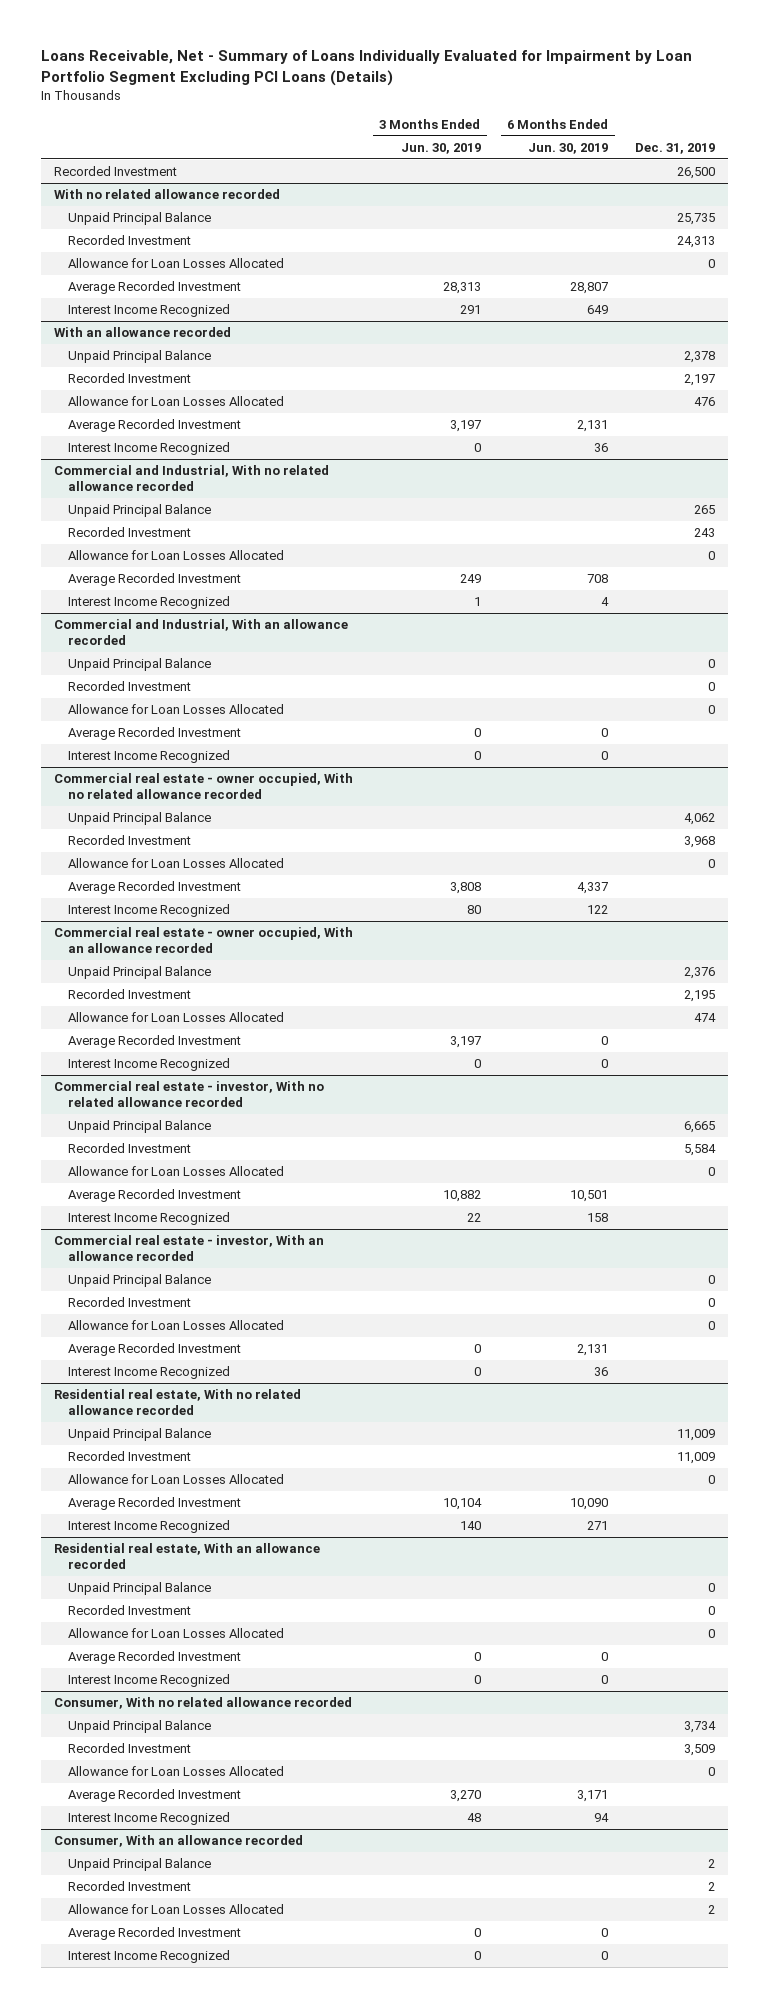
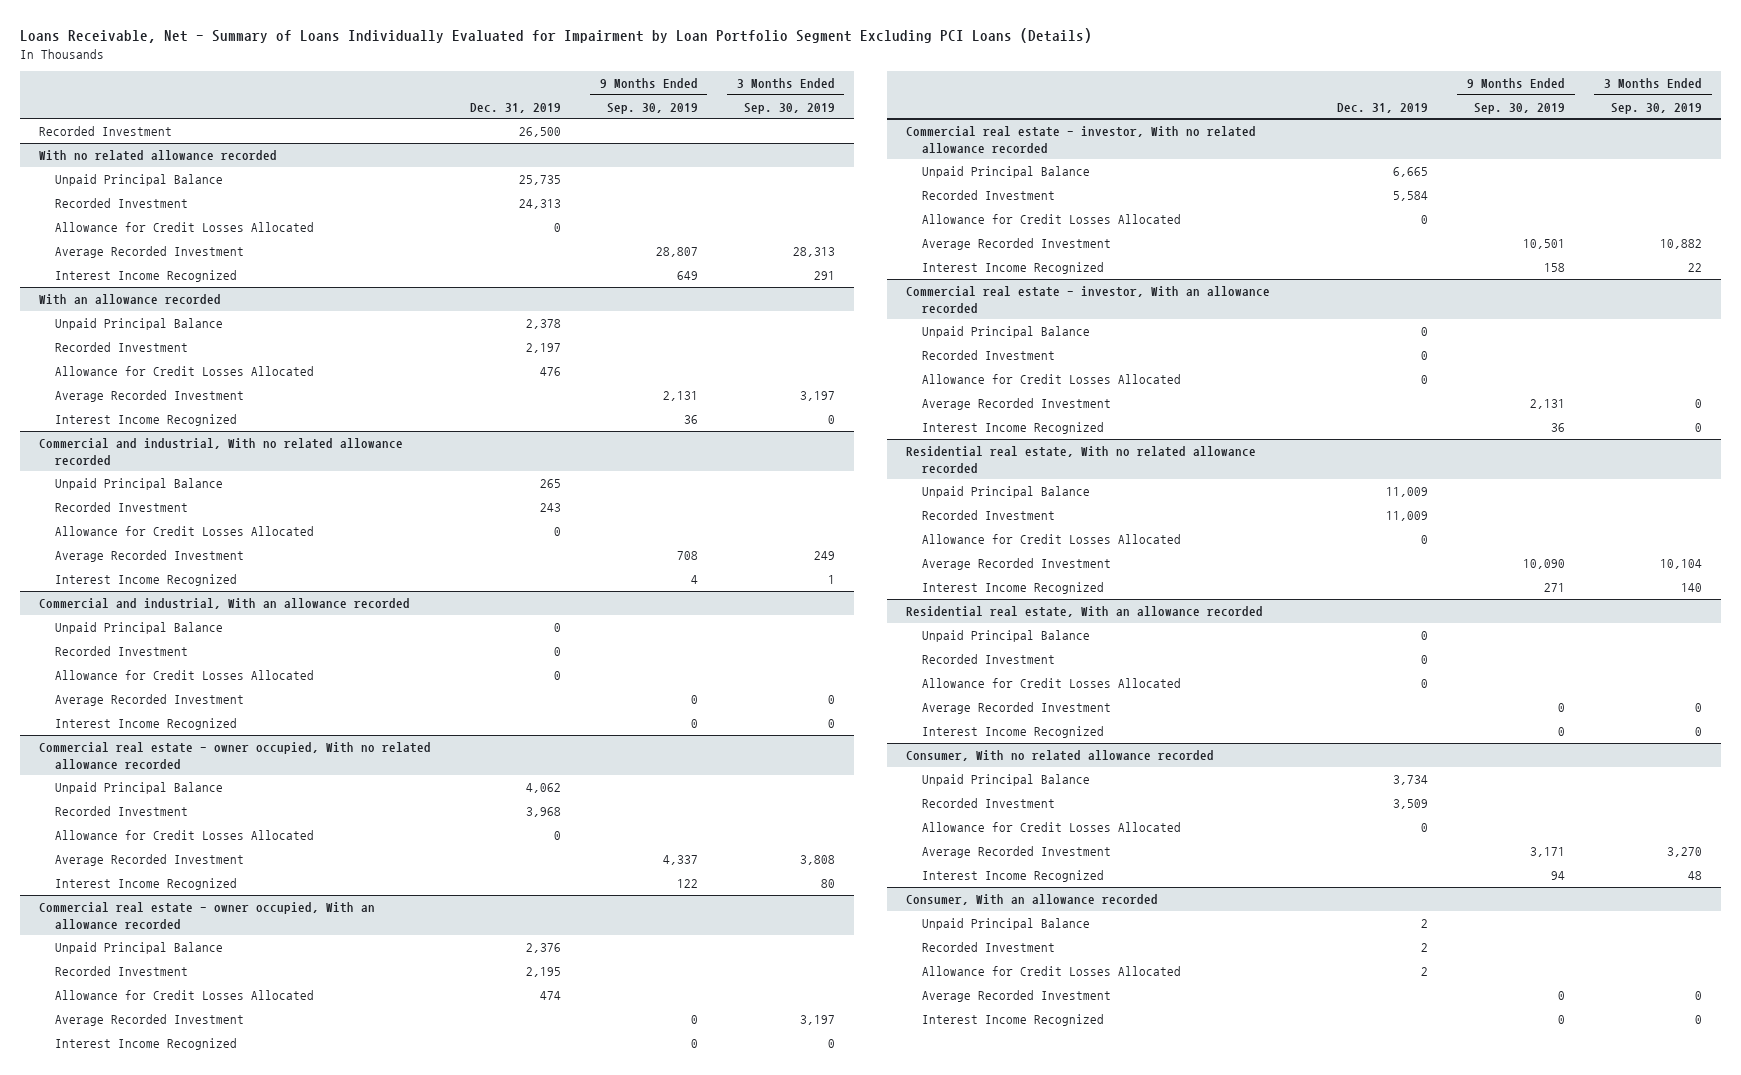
- | 3 Months Ended Jun. 30, 2019 | 6 Months Ended Jun. 30, 2019 | Dec. 31, 2019
+ | Dec. 31, 2019 | 9 Months Ended Sep. 30, 2019 | 3 Months Ended Sep. 30, 2019
@ With no related allowance recorded
- Allowance for Loan Losses Allocated | | | 0
+ Allowance for Credit Losses Allocated | 0 | |
@ With an allowance recorded
- Allowance for Loan Losses Allocated | | | 476
+ Allowance for Credit Losses Allocated | 476 | |
- Commercial and Industrial, With no related allowance recorded
+ Commercial and industrial, With no related allowance recorded
- Allowance for Loan Losses Allocated | | | 0
+ Allowance for Credit Losses Allocated | 0 | |
- Commercial and Industrial, With an allowance recorded
+ Commercial and industrial, With an allowance recorded
- Allowance for Loan Losses Allocated | | | 0
+ Allowance for Credit Losses Allocated | 0 | |
@ Commercial real estate - owner occupied, With no related allowance recorded
- Allowance for Loan Losses Allocated | | | 0
+ Allowance for Credit Losses Allocated | 0 | |
@ Commercial real estate - owner occupied, With an allowance recorded
- Allowance for Loan Losses Allocated | | | 474
+ Allowance for Credit Losses Allocated | 474 | |
@ Commercial real estate - investor, With no related allowance recorded
- Allowance for Loan Losses Allocated | | | 0
+ Allowance for Credit Losses Allocated | 0 | |
@ Commercial real estate - investor, With an allowance recorded
- Allowance for Loan Losses Allocated | | | 0
+ Allowance for Credit Losses Allocated | 0 | |
@ Residential real estate, With no related allowance recorded
- Allowance for Loan Losses Allocated | | | 0
+ Allowance for Credit Losses Allocated | 0 | |
@ Residential real estate, With an allowance recorded
- Allowance for Loan Losses Allocated | | | 0
+ Allowance for Credit Losses Allocated | 0 | |
@ Consumer, With no related allowance recorded
- Allowance for Loan Losses Allocated | | | 0
+ Allowance for Credit Losses Allocated | 0 | |
@ Consumer, With an allowance recorded
- Allowance for Loan Losses Allocated | | | 2
+ Allowance for Credit Losses Allocated | 2 | |

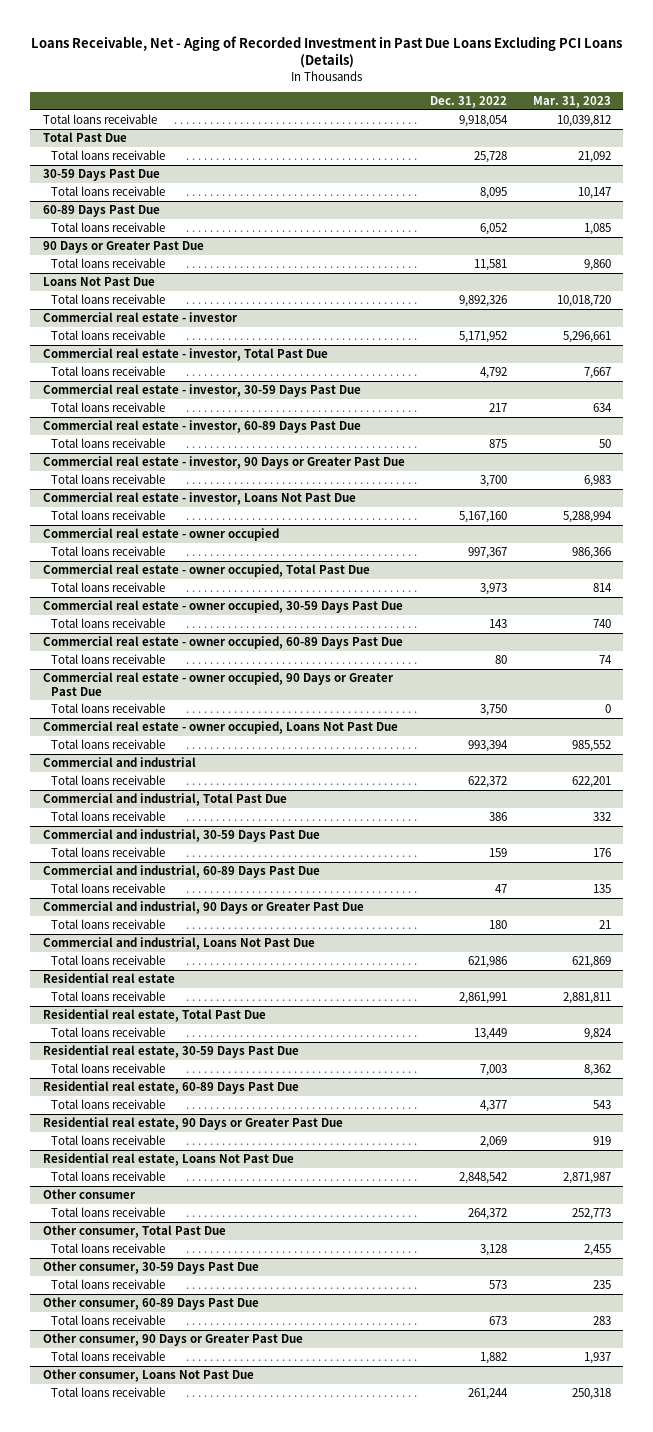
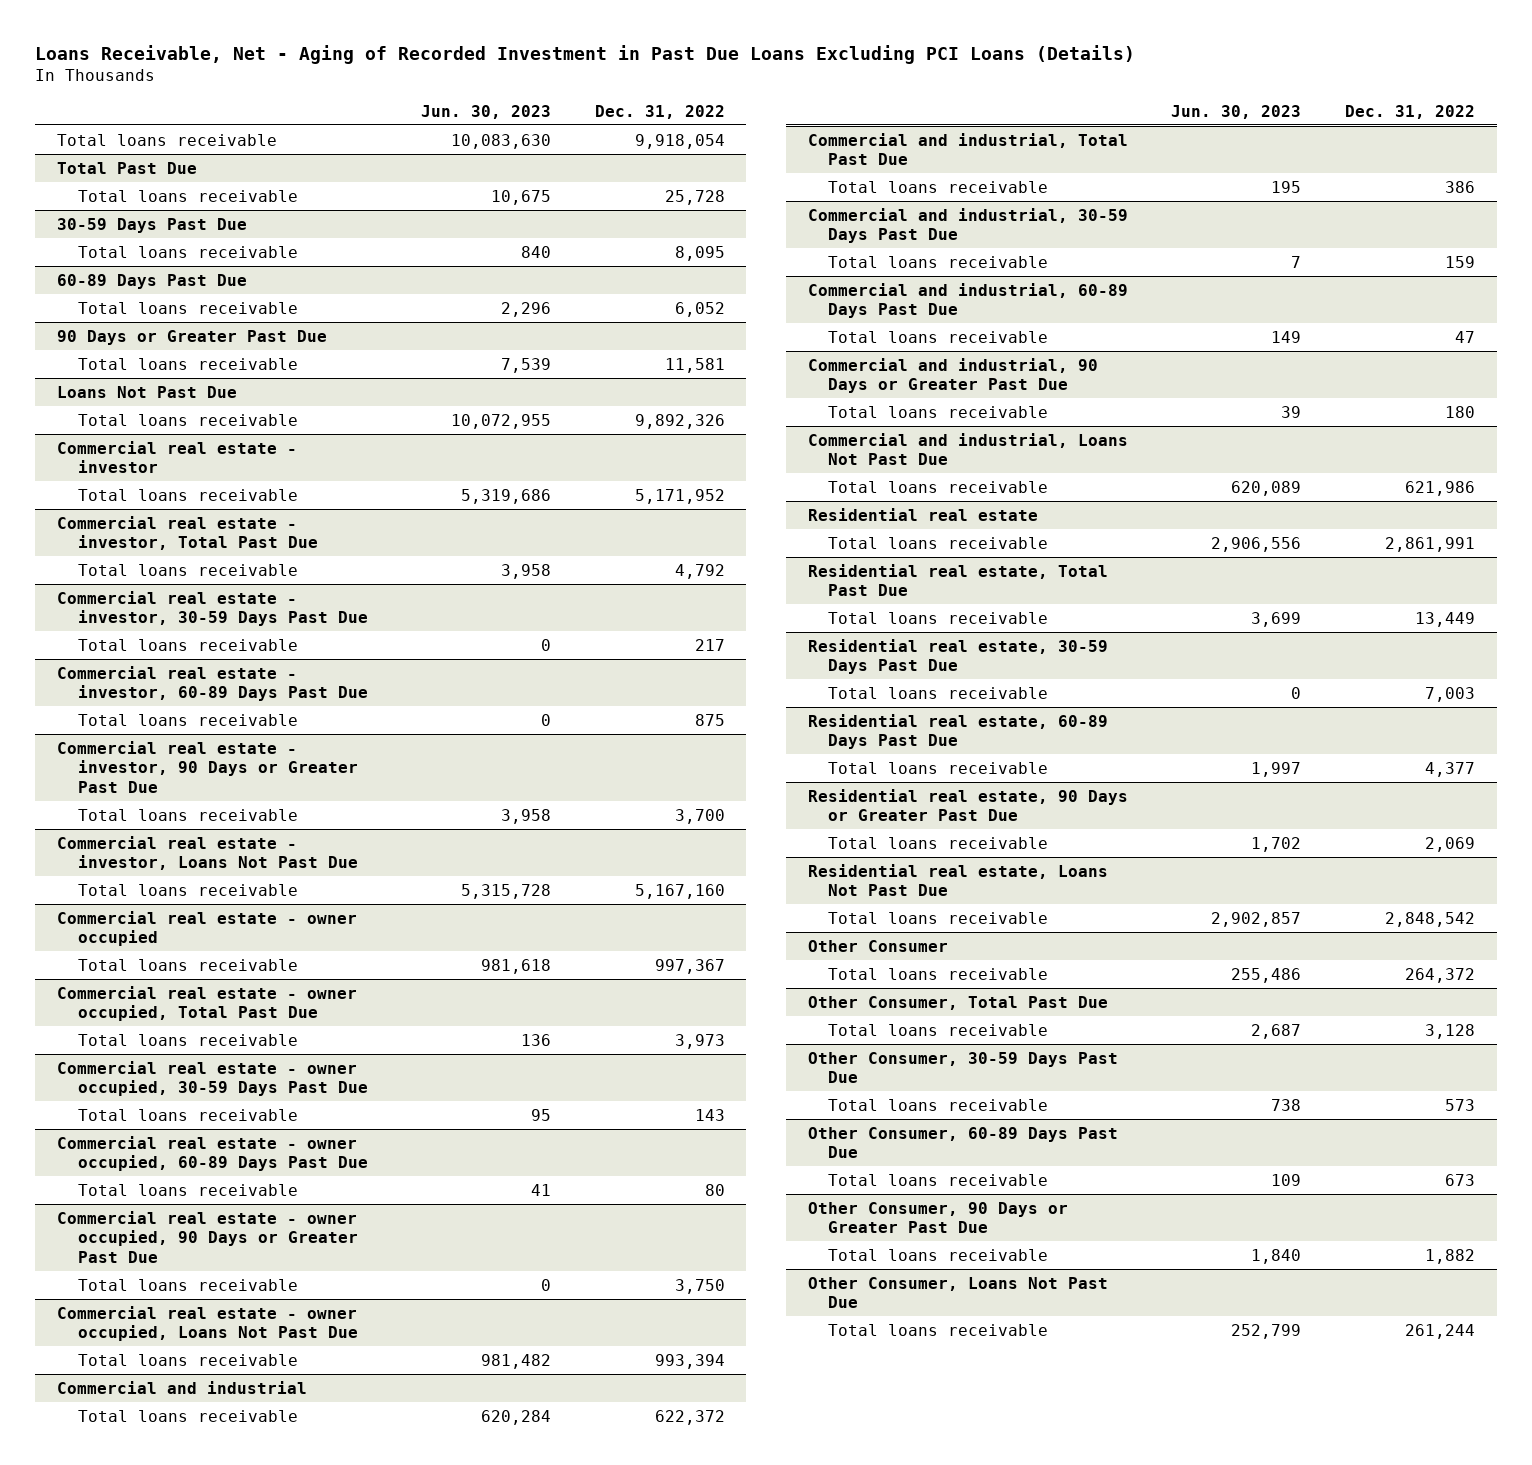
- | Dec. 31, 2022 | Mar. 31, 2023
+ | Jun. 30, 2023 | Dec. 31, 2022
- Other consumer
+ Other Consumer
- Other consumer, Total Past Due
+ Other Consumer, Total Past Due
- Other consumer, 30-59 Days Past Due
+ Other Consumer, 30-59 Days Past Due
- Other consumer, 60-89 Days Past Due
+ Other Consumer, 60-89 Days Past Due
- Other consumer, 90 Days or Greater Past Due
+ Other Consumer, 90 Days or Greater Past Due
- Other consumer, Loans Not Past Due
+ Other Consumer, Loans Not Past Due

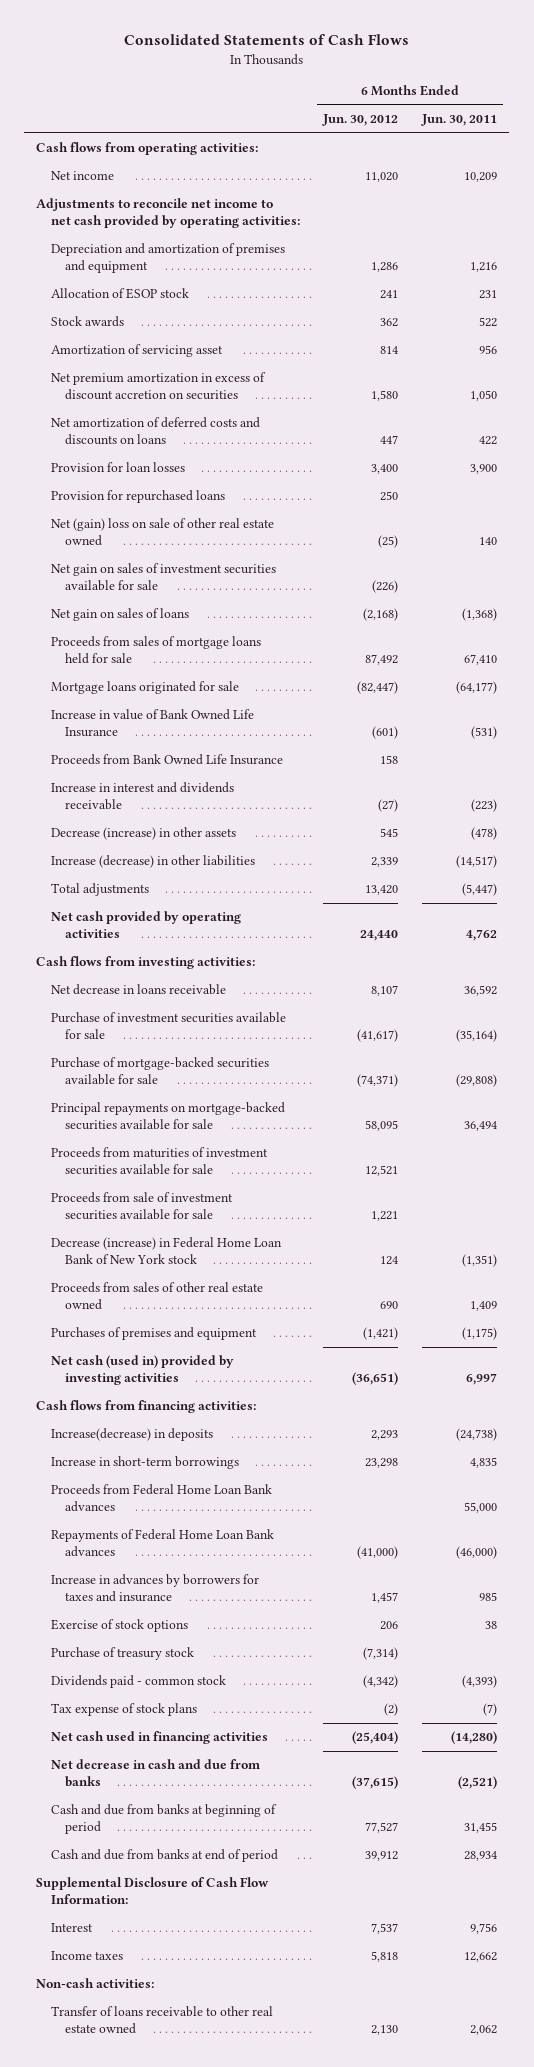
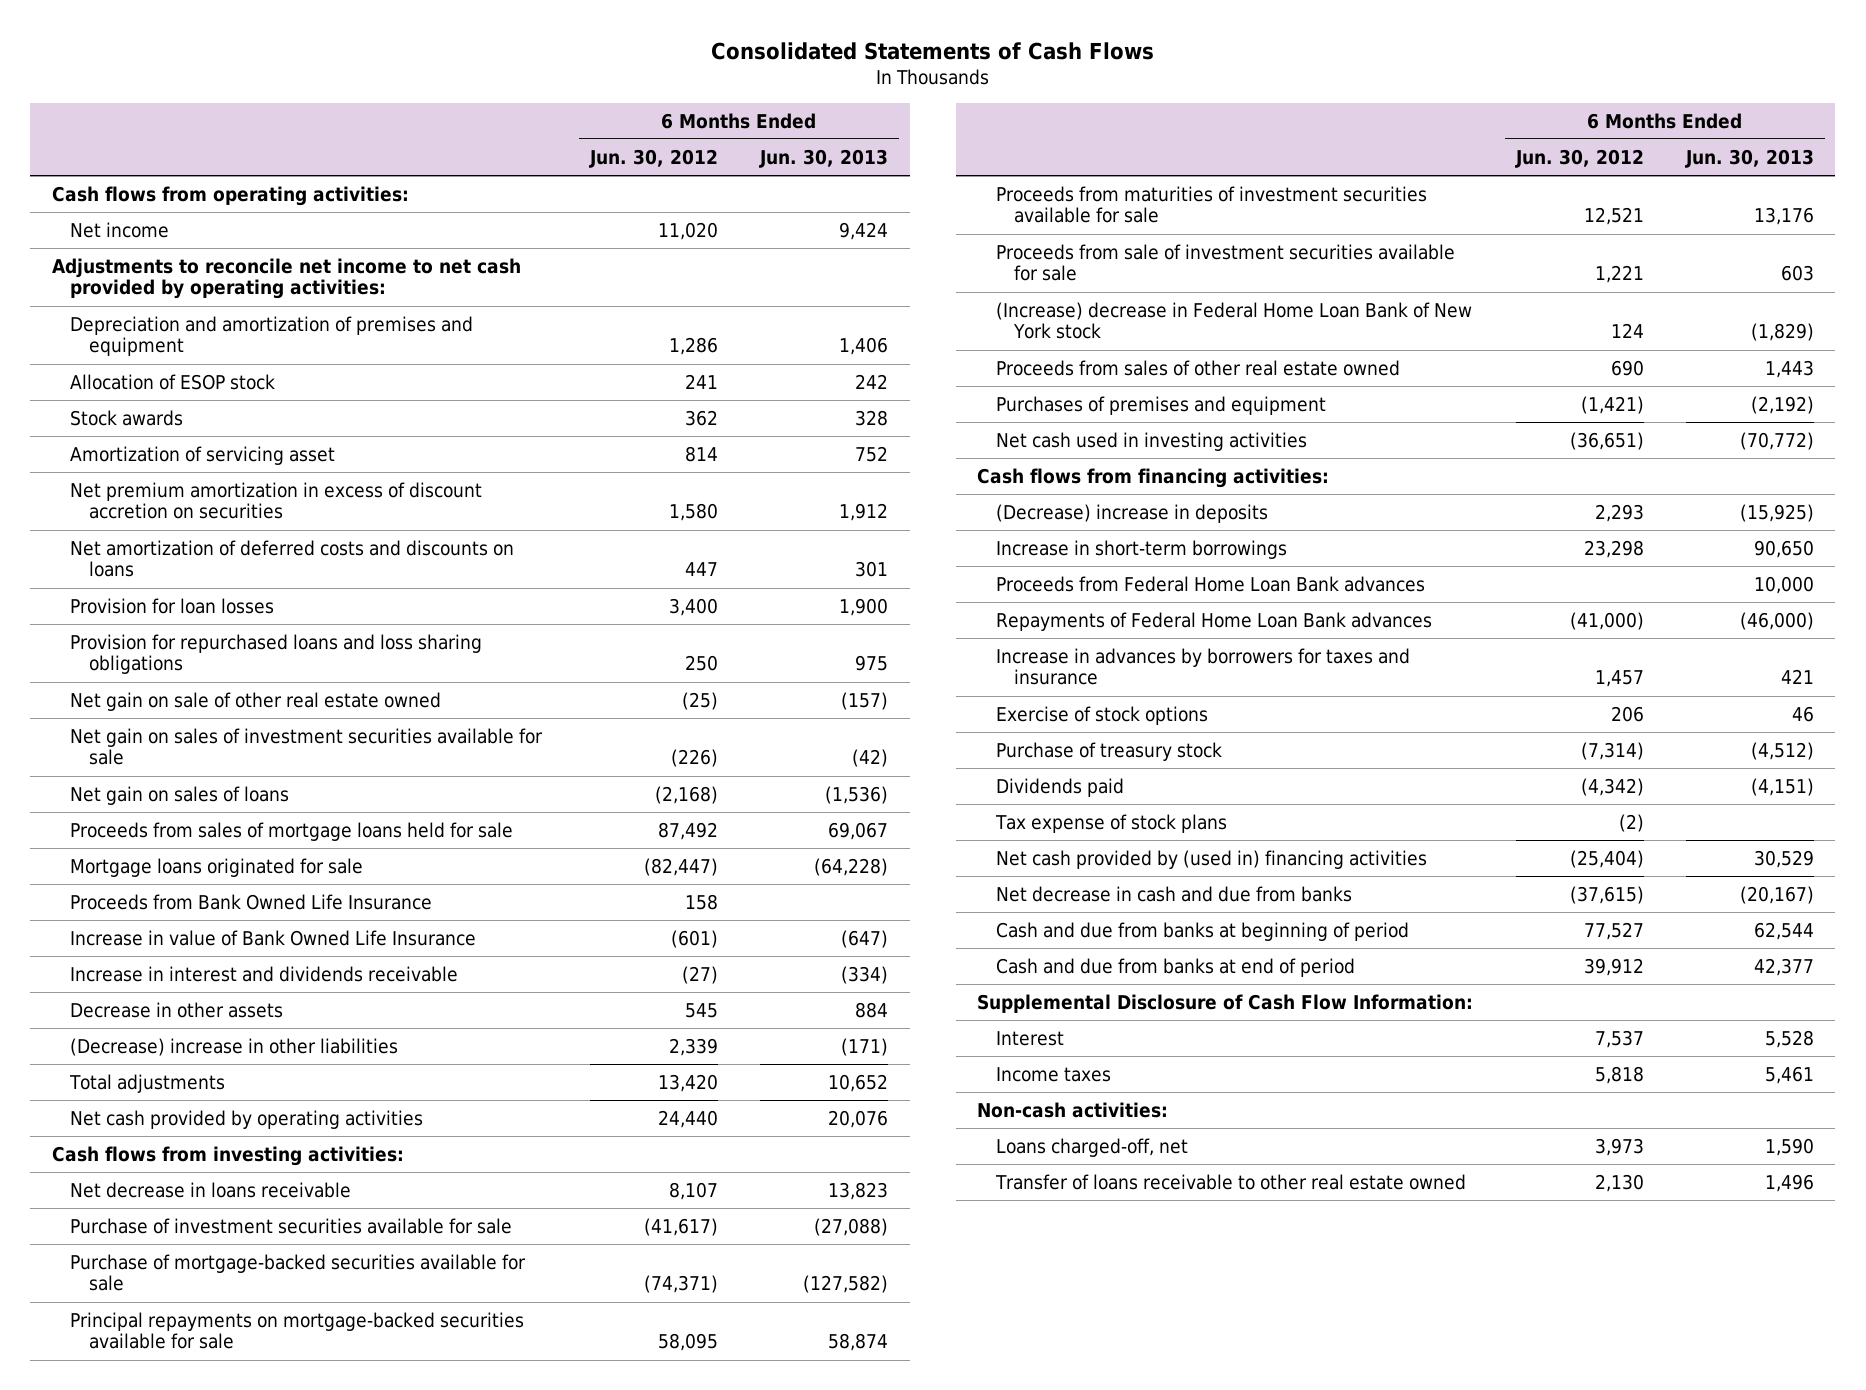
- | 6 Months Ended Jun. 30, 2012 | 6 Months Ended Jun. 30, 2011
+ | 6 Months Ended Jun. 30, 2012 | 6 Months Ended Jun. 30, 2013
- Provision for repurchased loans | 250 |
- Net (gain) loss on sale of other real estate owned | (25) | 140
+ Provision for repurchased loans and loss sharing obligations | 250 | 975
+ Net gain on sale of other real estate owned | (25) | (157)
moved down: Increase in value of Bank Owned Life Insurance | (601) | (647)
- Decrease (increase) in other assets | 545 | (478)
- Increase (decrease) in other liabilities | 2,339 | (14,517)
+ Decrease in other assets | 545 | 884
+ (Decrease) increase in other liabilities | 2,339 | (171)
- Decrease (increase) in Federal Home Loan Bank of New York stock | 124 | (1,351)
+ (Increase) decrease in Federal Home Loan Bank of New York stock | 124 | (1,829)
- Net cash (used in) provided by investing activities | (36,651) | 6,997
+ Net cash used in investing activities | (36,651) | (70,772)
- Increase(decrease) in deposits | 2,293 | (24,738)
+ (Decrease) increase in deposits | 2,293 | (15,925)
- Dividends paid - common stock | (4,342) | (4,393)
+ Dividends paid | (4,342) | (4,151)
- Net cash used in financing activities | (25,404) | (14,280)
+ Net cash provided by (used in) financing activities | (25,404) | 30,529
+ Loans charged-off, net | 3,973 | 1,590

